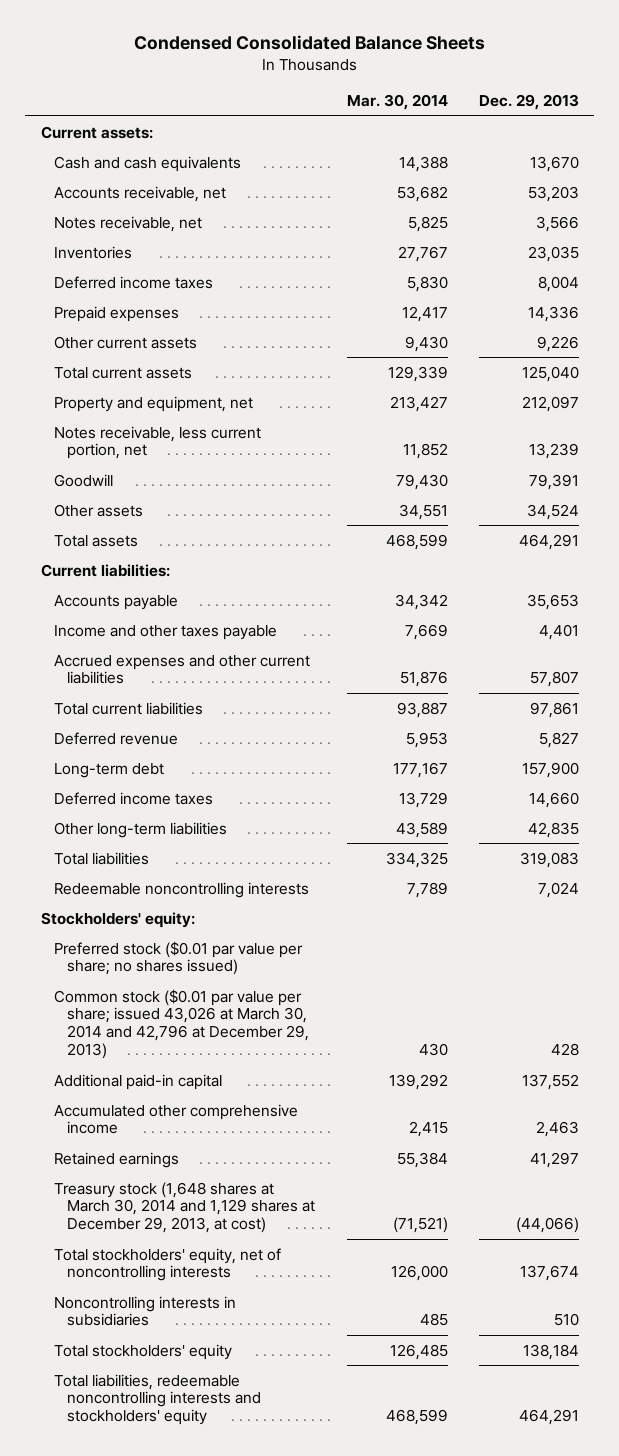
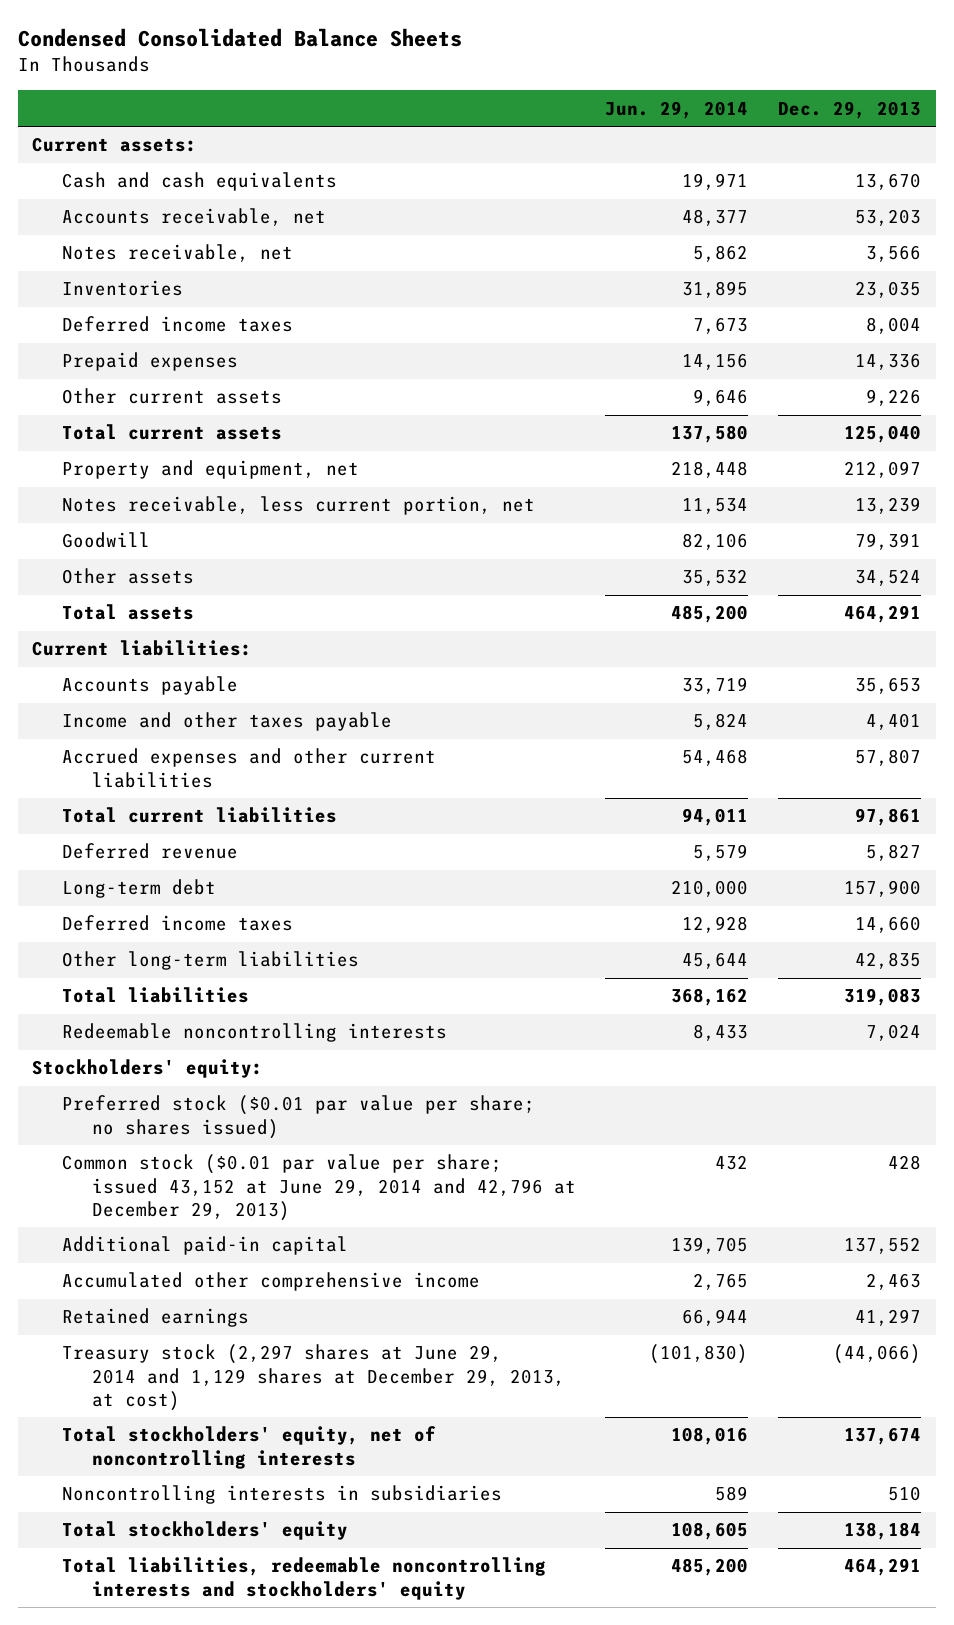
- | Mar. 30, 2014 | Dec. 29, 2013
+ | Jun. 29, 2014 | Dec. 29, 2013
- Common stock ($0.01 par value per share; issued 43,026 at March 30, 2014 and 42,796 at December 29, 2013) | 430 | 428
+ Common stock ($0.01 par value per share; issued 43,152 at June 29, 2014 and 42,796 at December 29, 2013) | 432 | 428
- Treasury stock (1,648 shares at March 30, 2014 and 1,129 shares at December 29, 2013, at cost) | (71,521) | (44,066)
+ Treasury stock (2,297 shares at June 29, 2014 and 1,129 shares at December 29, 2013, at cost) | (101,830) | (44,066)

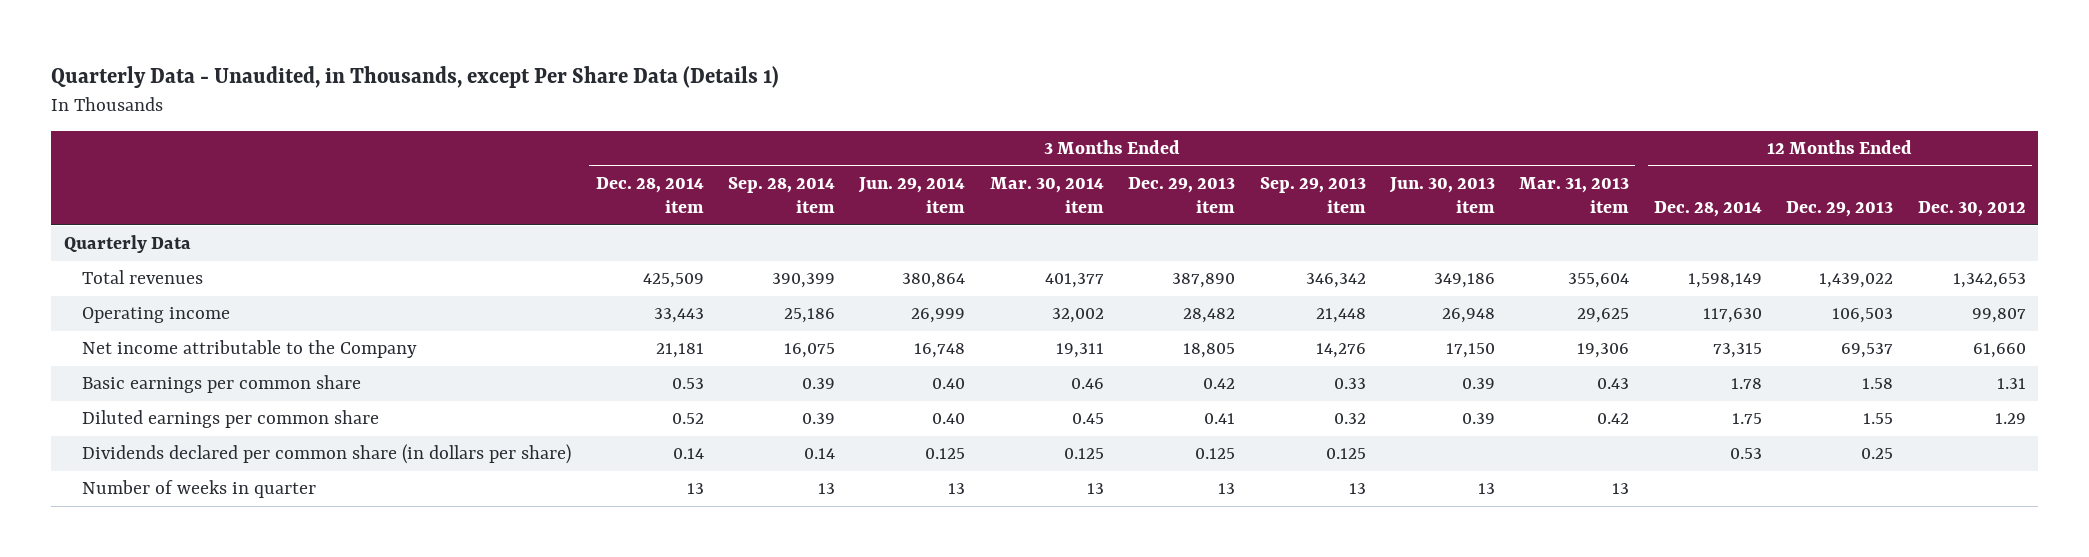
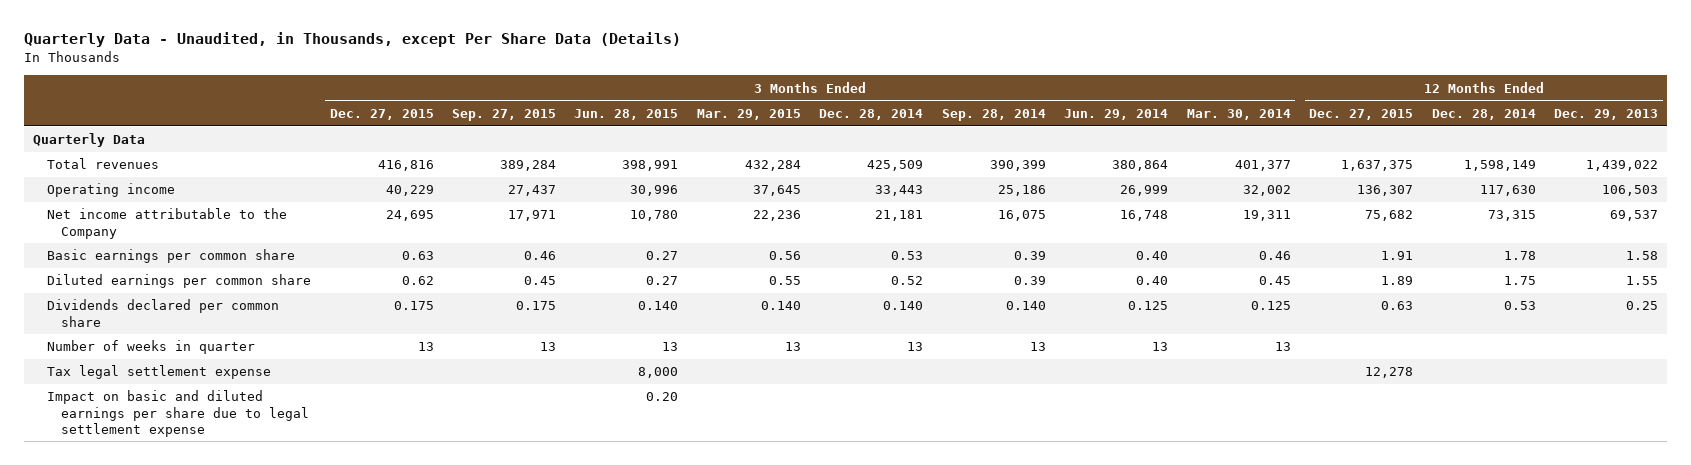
- Quarterly Data - Unaudited, in Thousands, except Per Share Data (Details 1)
+ Quarterly Data - Unaudited, in Thousands, except Per Share Data (Details)
- | 3 Months Ended Dec. 28, 2014 item | 3 Months Ended Sep. 28, 2014 item | 3 Months Ended Jun. 29, 2014 item | 3 Months Ended Mar. 30, 2014 item | 3 Months Ended Dec. 29, 2013 item | 3 Months Ended Sep. 29, 2013 item | 3 Months Ended Jun. 30, 2013 item | 3 Months Ended Mar. 31, 2013 item | 12 Months Ended Dec. 28, 2014 | 12 Months Ended Dec. 29, 2013 | 12 Months Ended Dec. 30, 2012
+ | 3 Months Ended Dec. 27, 2015 | 3 Months Ended Sep. 27, 2015 | 3 Months Ended Jun. 28, 2015 | 3 Months Ended Mar. 29, 2015 | 3 Months Ended Dec. 28, 2014 | 3 Months Ended Sep. 28, 2014 | 3 Months Ended Jun. 29, 2014 | 3 Months Ended Mar. 30, 2014 | 12 Months Ended Dec. 27, 2015 | 12 Months Ended Dec. 28, 2014 | 12 Months Ended Dec. 29, 2013
- Dividends declared per common share (in dollars per share) | 0.14 | 0.14 | 0.125 | 0.125 | 0.125 | 0.125 | | | 0.53 | 0.25 |
+ Dividends declared per common share | 0.175 | 0.175 | 0.140 | 0.140 | 0.140 | 0.140 | 0.125 | 0.125 | 0.63 | 0.53 | 0.25
+ Tax legal settlement expense | | | 8,000 | | | | | | 12,278 | |
+ Impact on basic and diluted earnings per share due to legal settlement expense | | | 0.20 | | | | | | | |

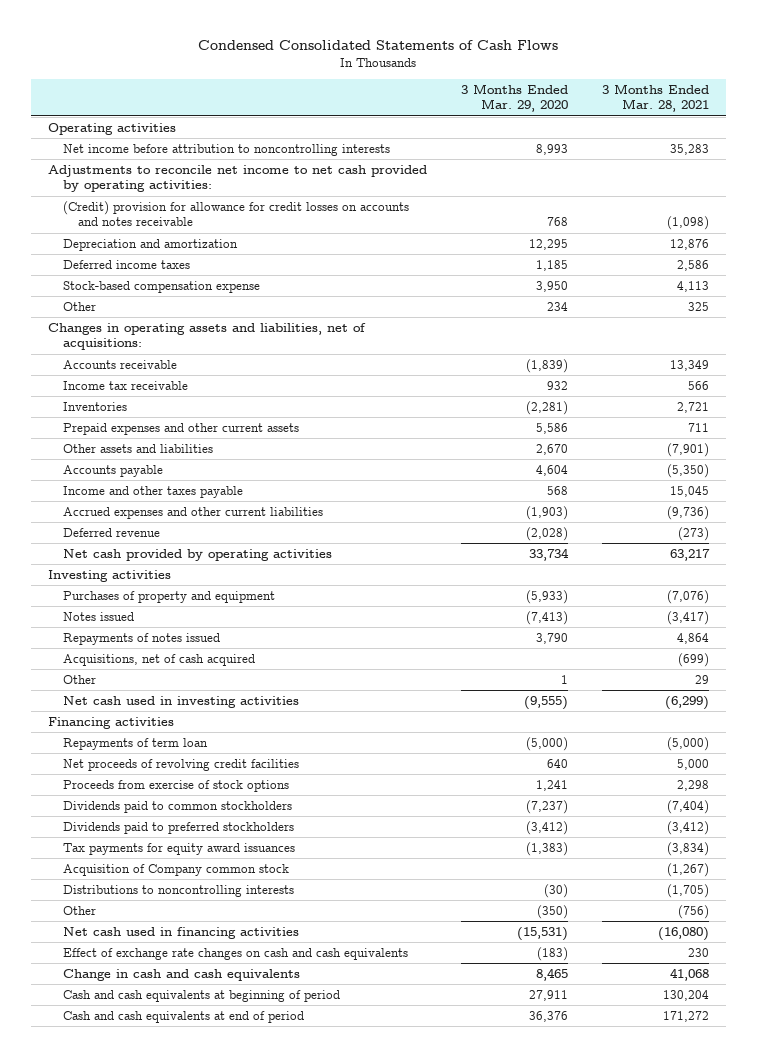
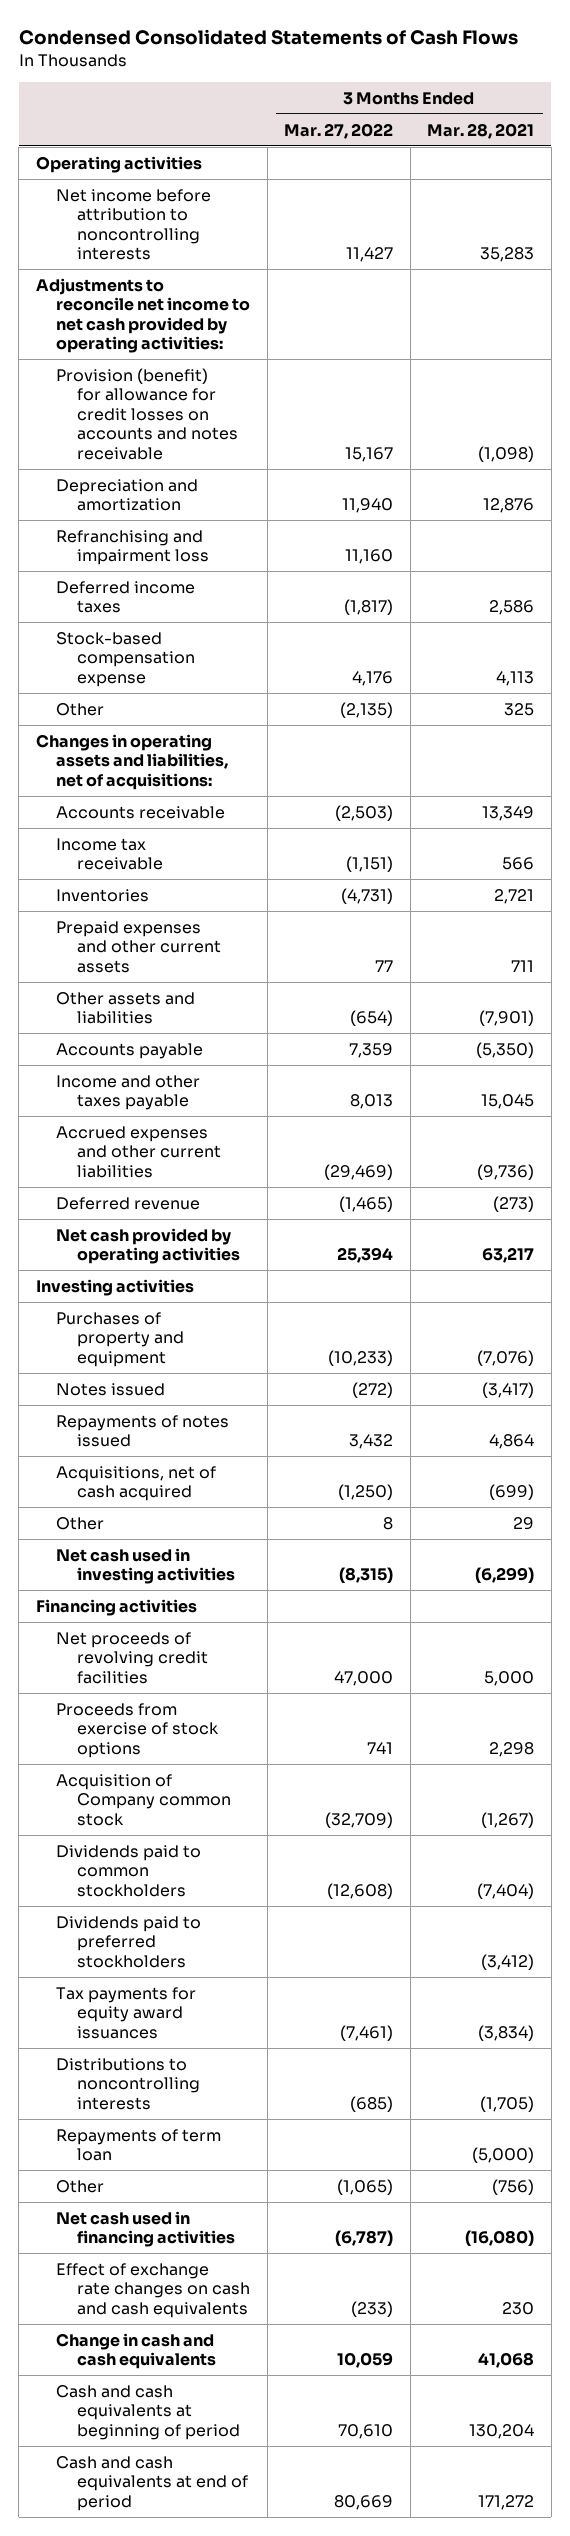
- | 3 Months Ended Mar. 29, 2020 | 3 Months Ended Mar. 28, 2021
+ | 3 Months Ended Mar. 27, 2022 | 3 Months Ended Mar. 28, 2021
- (Credit) provision for allowance for credit losses on accounts and notes receivable | 768 | (1,098)
+ Provision (benefit) for allowance for credit losses on accounts and notes receivable | 15,167 | (1,098)
+ Refranchising and impairment loss | 11,160 |
moved up: Acquisition of Company common stock | (32,709) | (1,267)
moved down: Repayments of term loan | | (5,000)

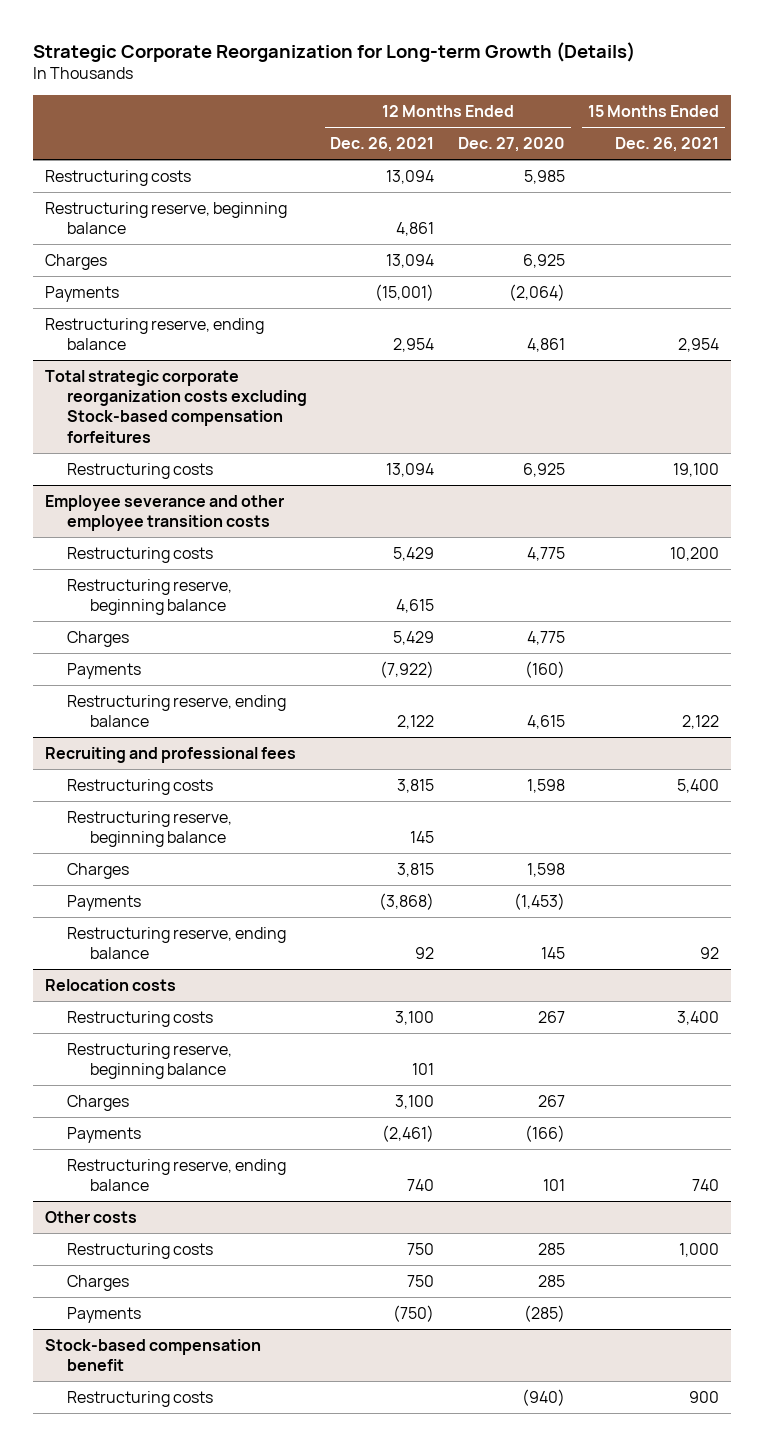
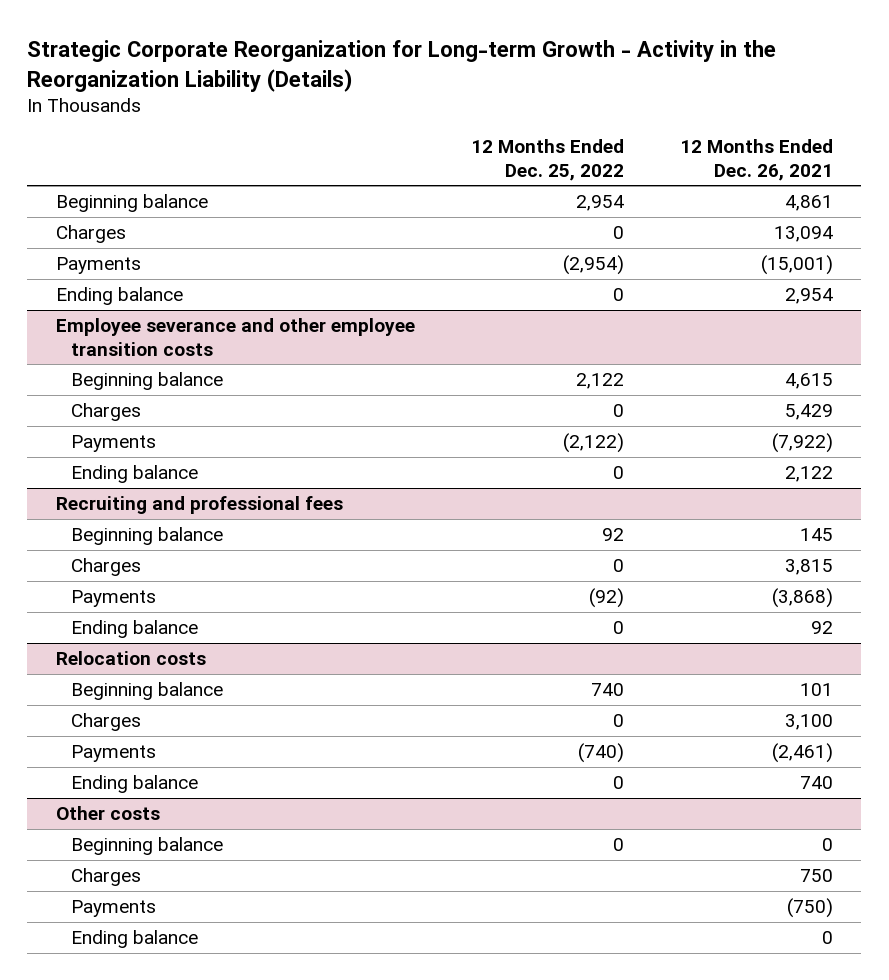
- Strategic Corporate Reorganization for Long-term Growth (Details)
+ Strategic Corporate Reorganization for Long-term Growth - Activity in the Reorganization Liability (Details)
- | 12 Months Ended Dec. 26, 2021 | 12 Months Ended Dec. 27, 2020 | 15 Months Ended Dec. 26, 2021
+ | 12 Months Ended Dec. 25, 2022 | 12 Months Ended Dec. 26, 2021
- Restructuring costs | 13,094 | 5,985 |
- Restructuring reserve, beginning balance | 4,861 | |
+ Beginning balance | 2,954 | 4,861
- Restructuring reserve, ending balance | 2,954 | 4,861 | 2,954
- Total strategic corporate reorganization costs excluding Stock-based compensation forfeitures
- Restructuring costs | 13,094 | 6,925 | 19,100
+ Ending balance | 0 | 2,954
@ Employee severance and other employee transition costs
- Restructuring costs | 5,429 | 4,775 | 10,200
- Restructuring reserve, beginning balance | 4,615 | |
+ Beginning balance | 2,122 | 4,615
- Restructuring reserve, ending balance | 2,122 | 4,615 | 2,122
+ Ending balance | 0 | 2,122
@ Recruiting and professional fees
- Restructuring costs | 3,815 | 1,598 | 5,400
- Restructuring reserve, beginning balance | 145 | |
+ Beginning balance | 92 | 145
- Restructuring reserve, ending balance | 92 | 145 | 92
+ Ending balance | 0 | 92
@ Relocation costs
- Restructuring costs | 3,100 | 267 | 3,400
- Restructuring reserve, beginning balance | 101 | |
+ Beginning balance | 740 | 101
- Restructuring reserve, ending balance | 740 | 101 | 740
+ Ending balance | 0 | 740
@ Other costs
- Restructuring costs | 750 | 285 | 1,000
+ Beginning balance | 0 | 0
- Stock-based compensation benefit
- Restructuring costs | | (940) | 900
@ Other costs
+ Ending balance | | 0

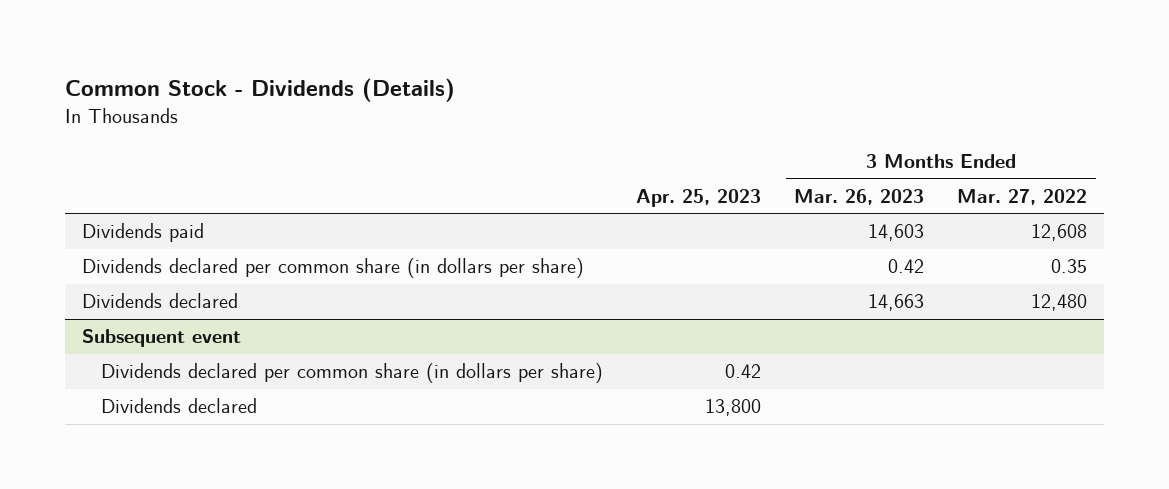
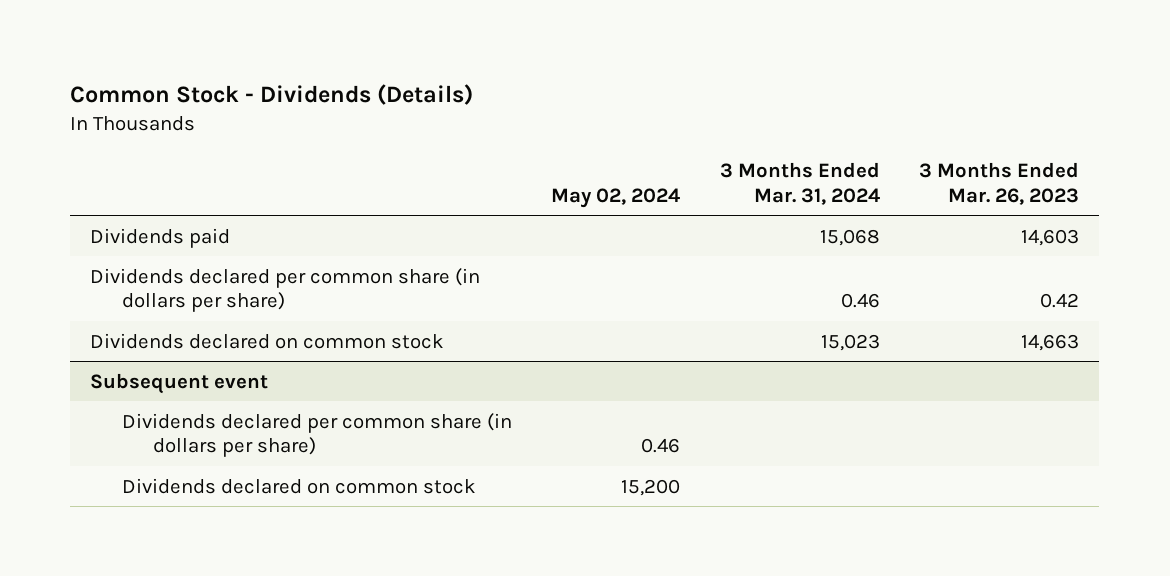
- | Apr. 25, 2023 | 3 Months Ended Mar. 26, 2023 | 3 Months Ended Mar. 27, 2022
+ | May 02, 2024 | 3 Months Ended Mar. 31, 2024 | 3 Months Ended Mar. 26, 2023
- Dividends declared | | 14,663 | 12,480
+ Dividends declared on common stock | | 15,023 | 14,663
@ Subsequent event
- Dividends declared | 13,800 | |
+ Dividends declared on common stock | 15,200 | |

